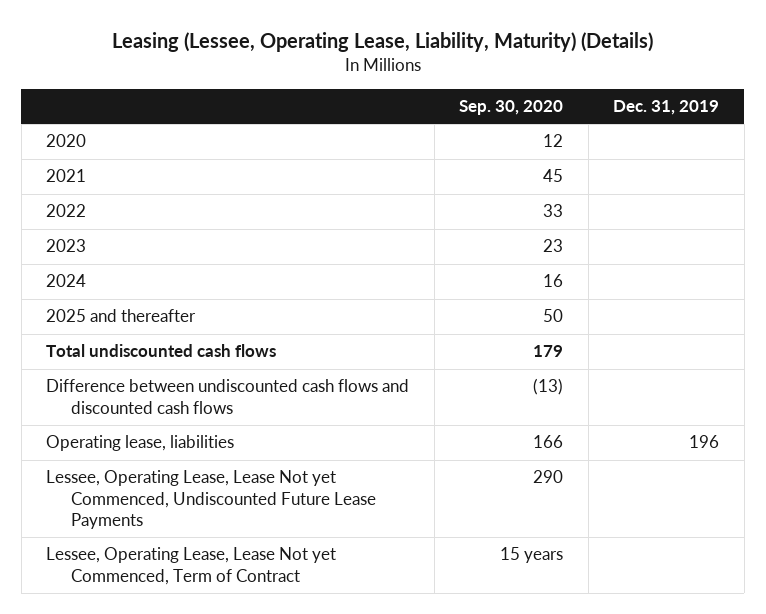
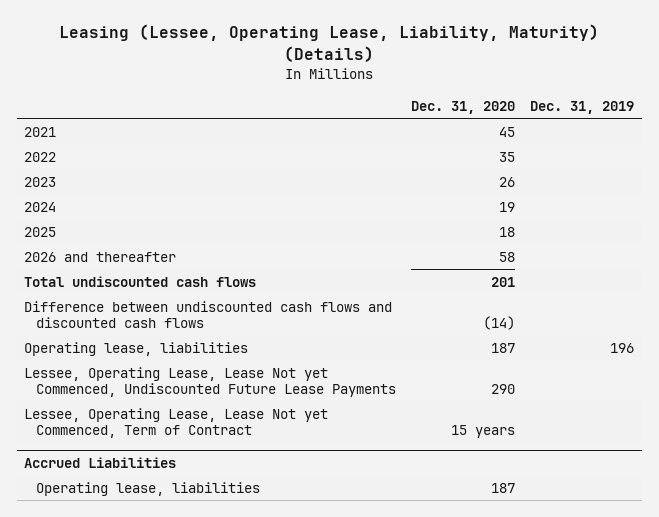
- | Sep. 30, 2020 | Dec. 31, 2019
+ | Dec. 31, 2020 | Dec. 31, 2019
- 2020 | 12 |
- 2025 and thereafter | 50 |
+ 2025 | 18 |
+ 2026 and thereafter | 58 |
+ Accrued Liabilities
+ Operating lease, liabilities | 187 |

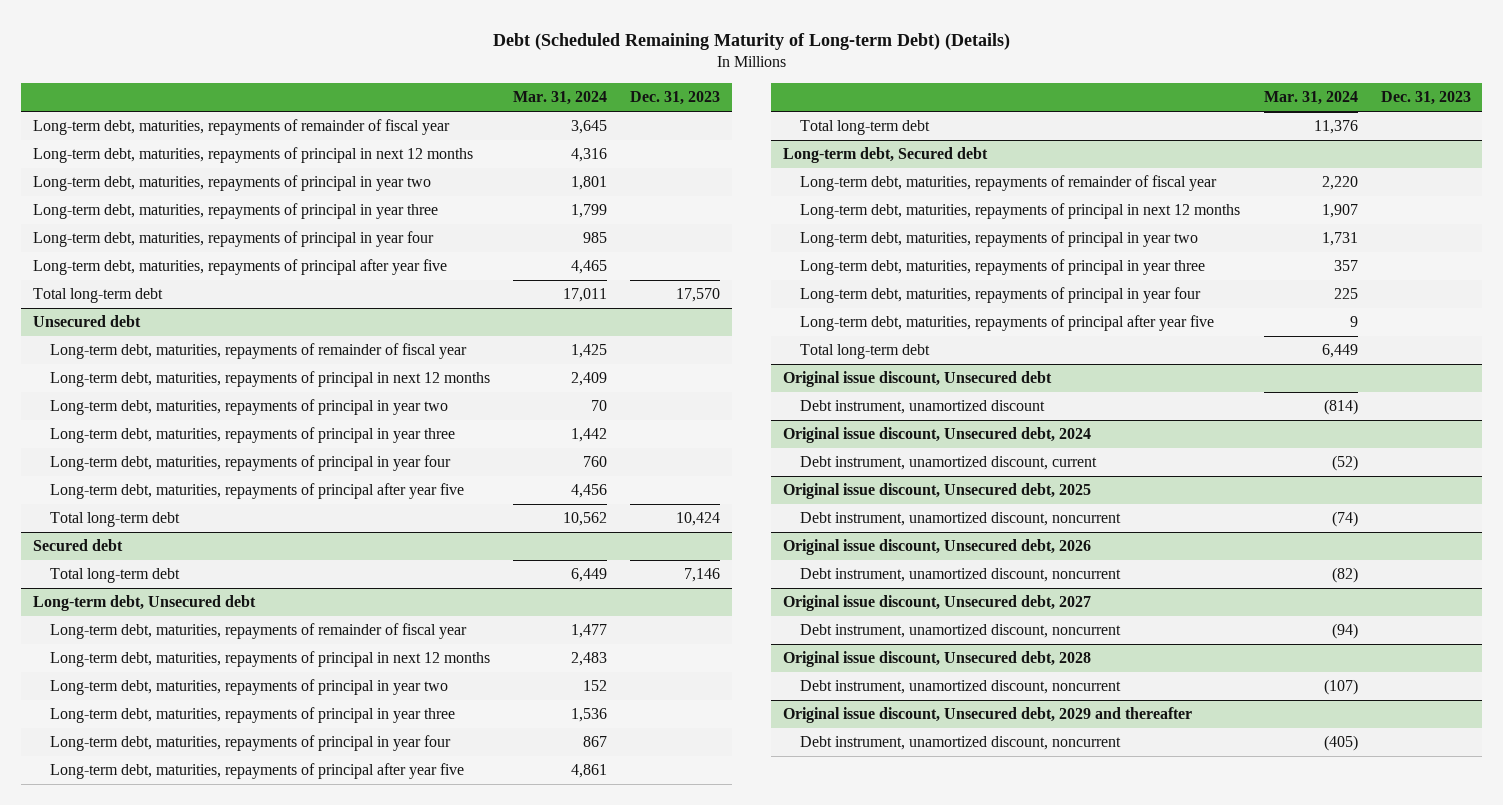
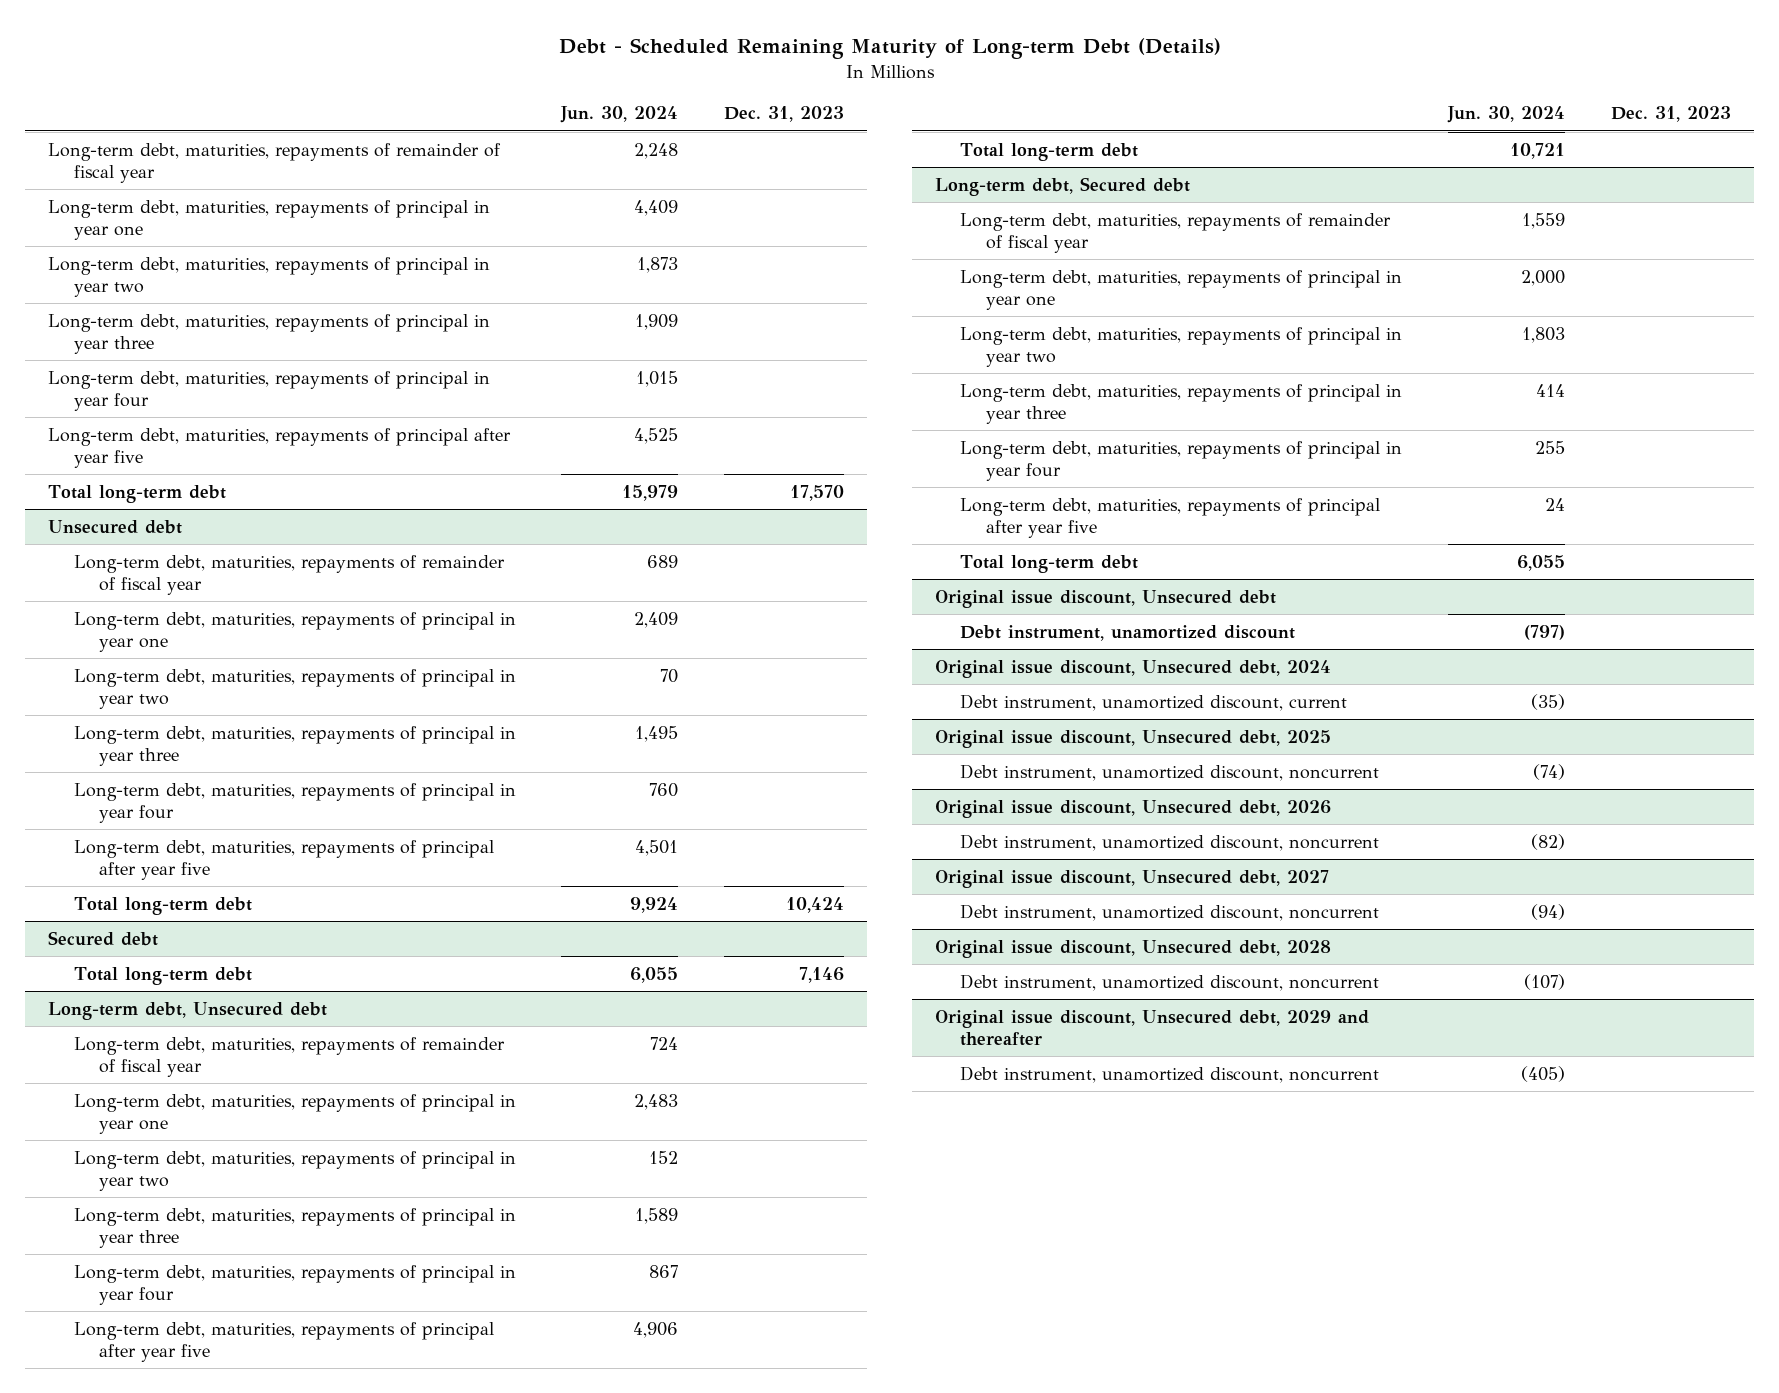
- Debt (Scheduled Remaining Maturity of Long-term Debt) (Details)
+ Debt - Scheduled Remaining Maturity of Long-term Debt (Details)
- | Mar. 31, 2024 | Dec. 31, 2023
+ | Jun. 30, 2024 | Dec. 31, 2023
- Long-term debt, maturities, repayments of principal in next 12 months | 4,316 |
+ Long-term debt, maturities, repayments of principal in year one | 4,409 |
@ Unsecured debt
- Long-term debt, maturities, repayments of principal in next 12 months | 2,409 |
+ Long-term debt, maturities, repayments of principal in year one | 2,409 |
@ Long-term debt, Unsecured debt
- Long-term debt, maturities, repayments of principal in next 12 months | 2,483 |
+ Long-term debt, maturities, repayments of principal in year one | 2,483 |
@ Long-term debt, Secured debt
- Long-term debt, maturities, repayments of principal in next 12 months | 1,907 |
+ Long-term debt, maturities, repayments of principal in year one | 2,000 |

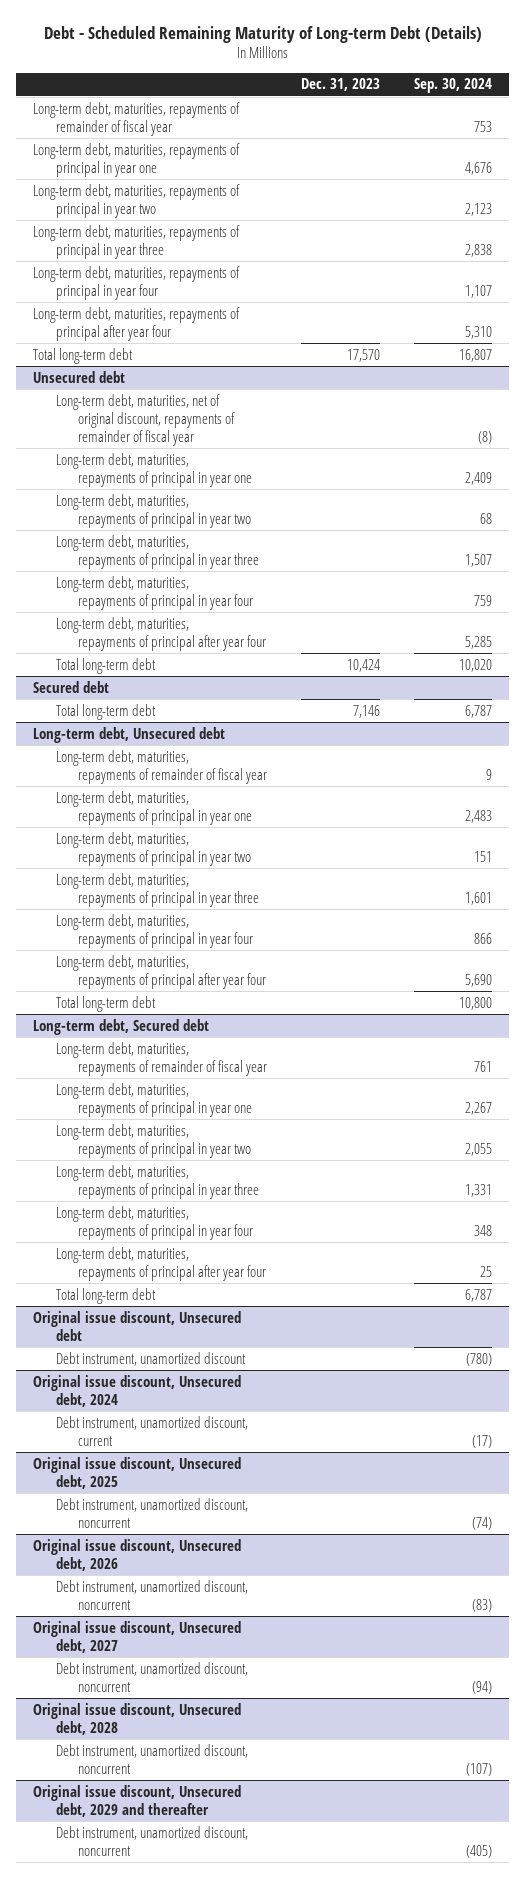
- | Jun. 30, 2024 | Dec. 31, 2023
+ | Dec. 31, 2023 | Sep. 30, 2024
- Long-term debt, maturities, repayments of principal after year five | 4,525 |
+ Long-term debt, maturities, repayments of principal after year four | | 5,310
@ Unsecured debt
- Long-term debt, maturities, repayments of remainder of fiscal year | 689 |
+ Long-term debt, maturities, net of original discount, repayments of remainder of fiscal year | | (8)
- Long-term debt, maturities, repayments of principal after year five | 4,501 |
+ Long-term debt, maturities, repayments of principal after year four | | 5,285
@ Long-term debt, Unsecured debt
- Long-term debt, maturities, repayments of principal after year five | 4,906 |
+ Long-term debt, maturities, repayments of principal after year four | | 5,690
@ Long-term debt, Secured debt
- Long-term debt, maturities, repayments of principal after year five | 24 |
+ Long-term debt, maturities, repayments of principal after year four | | 25

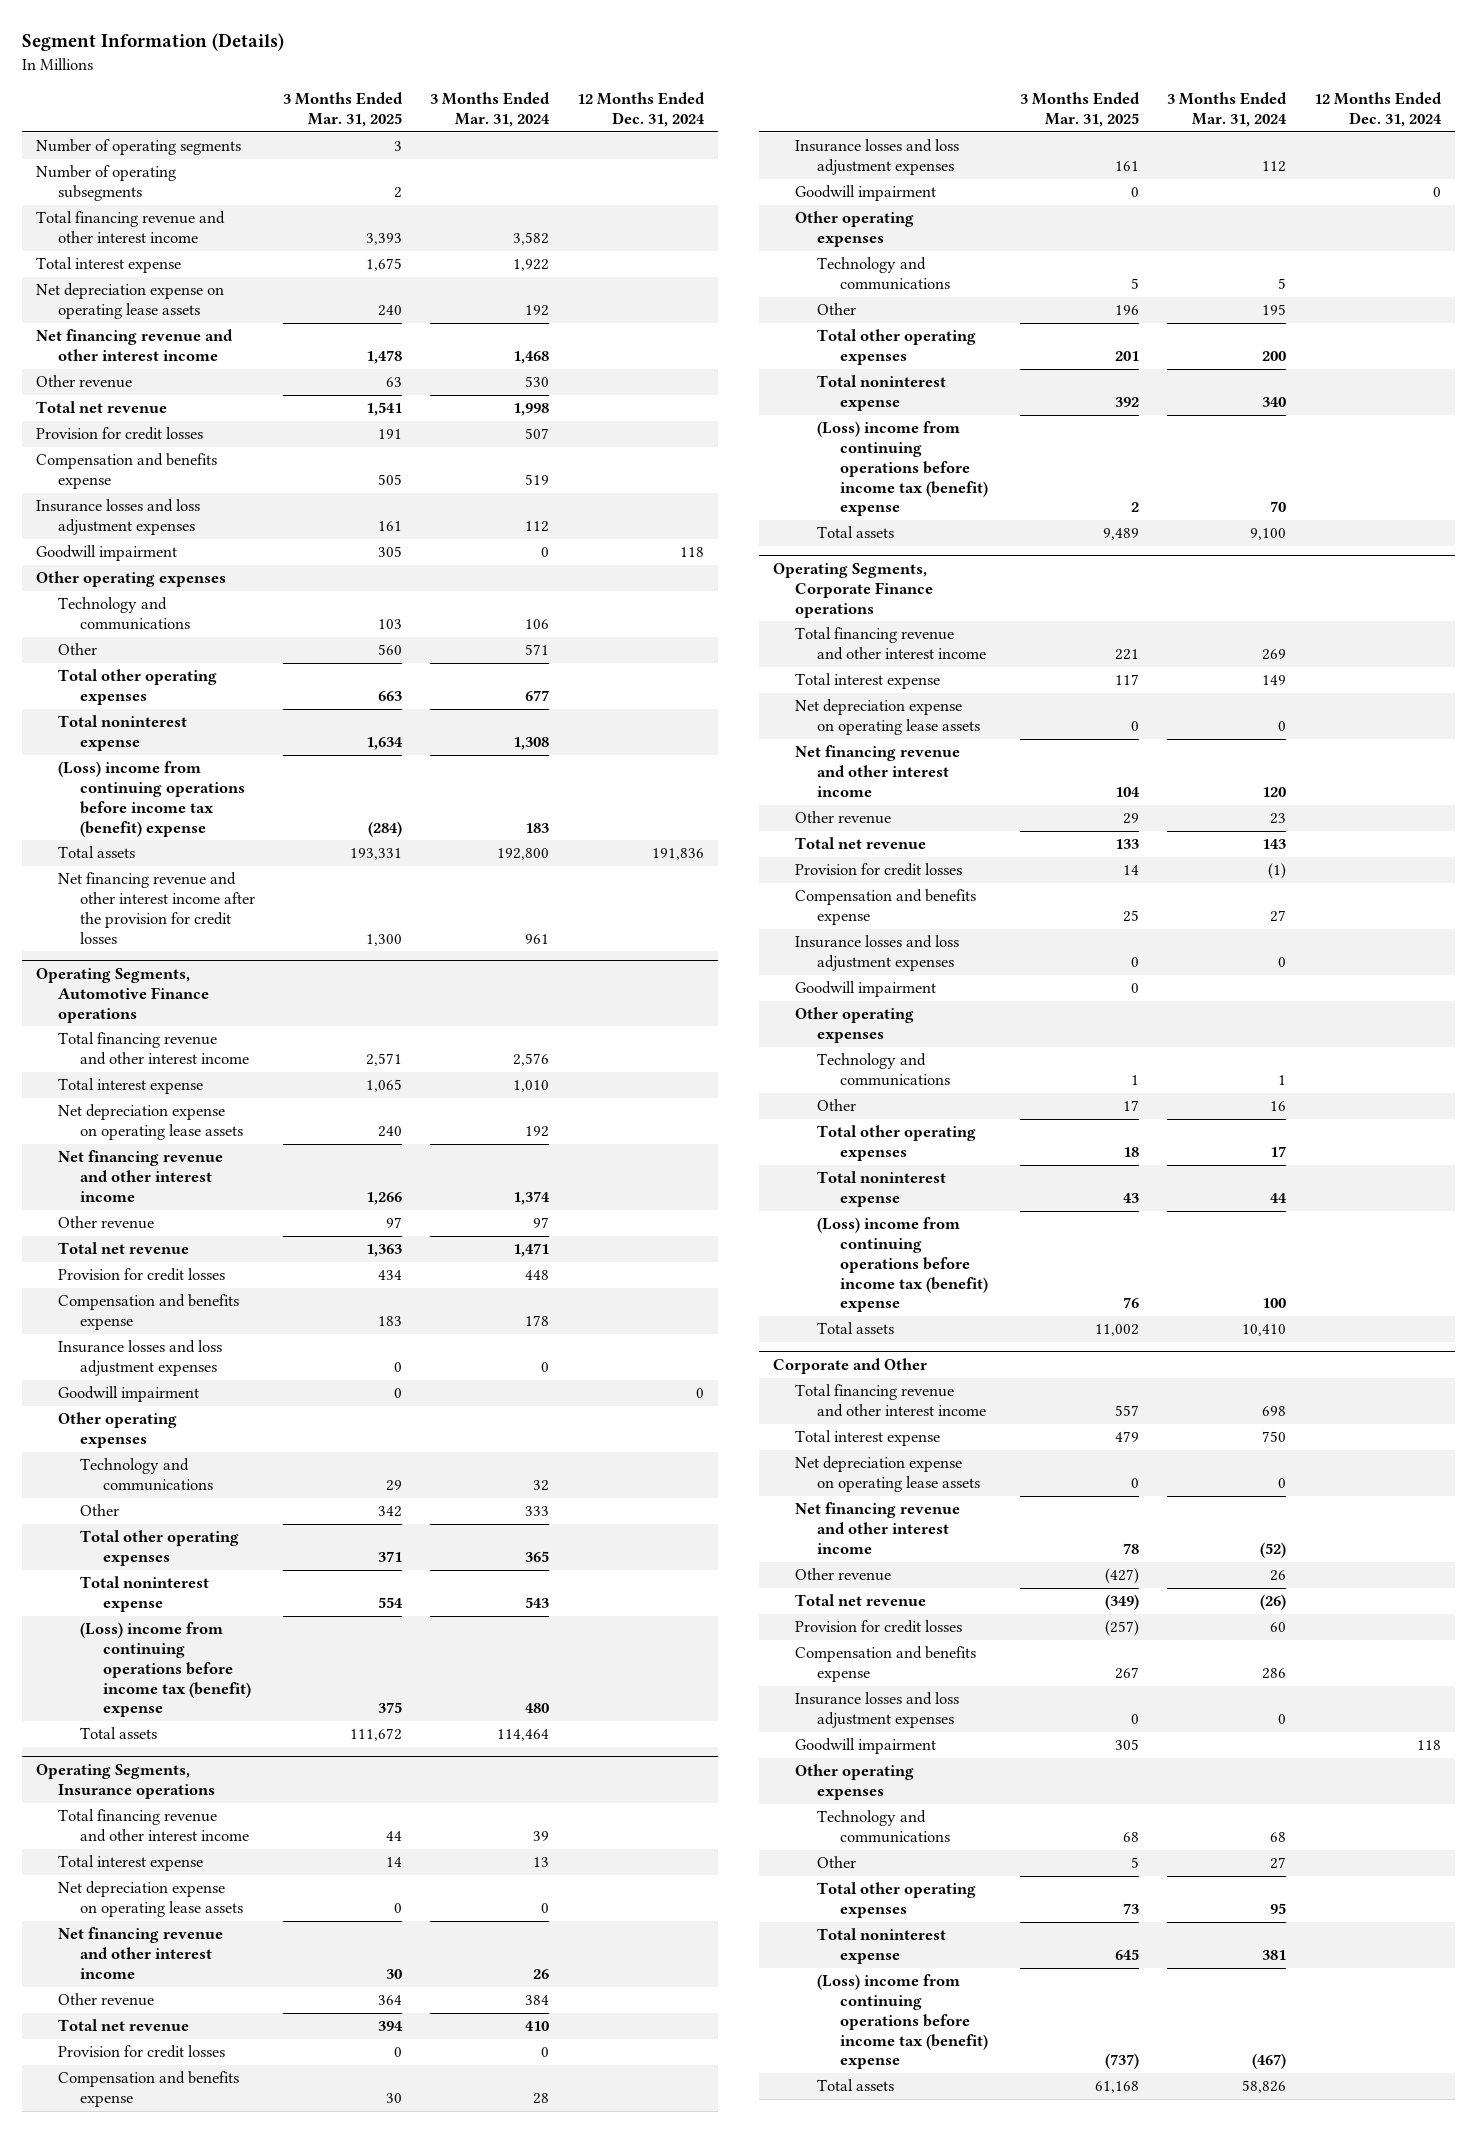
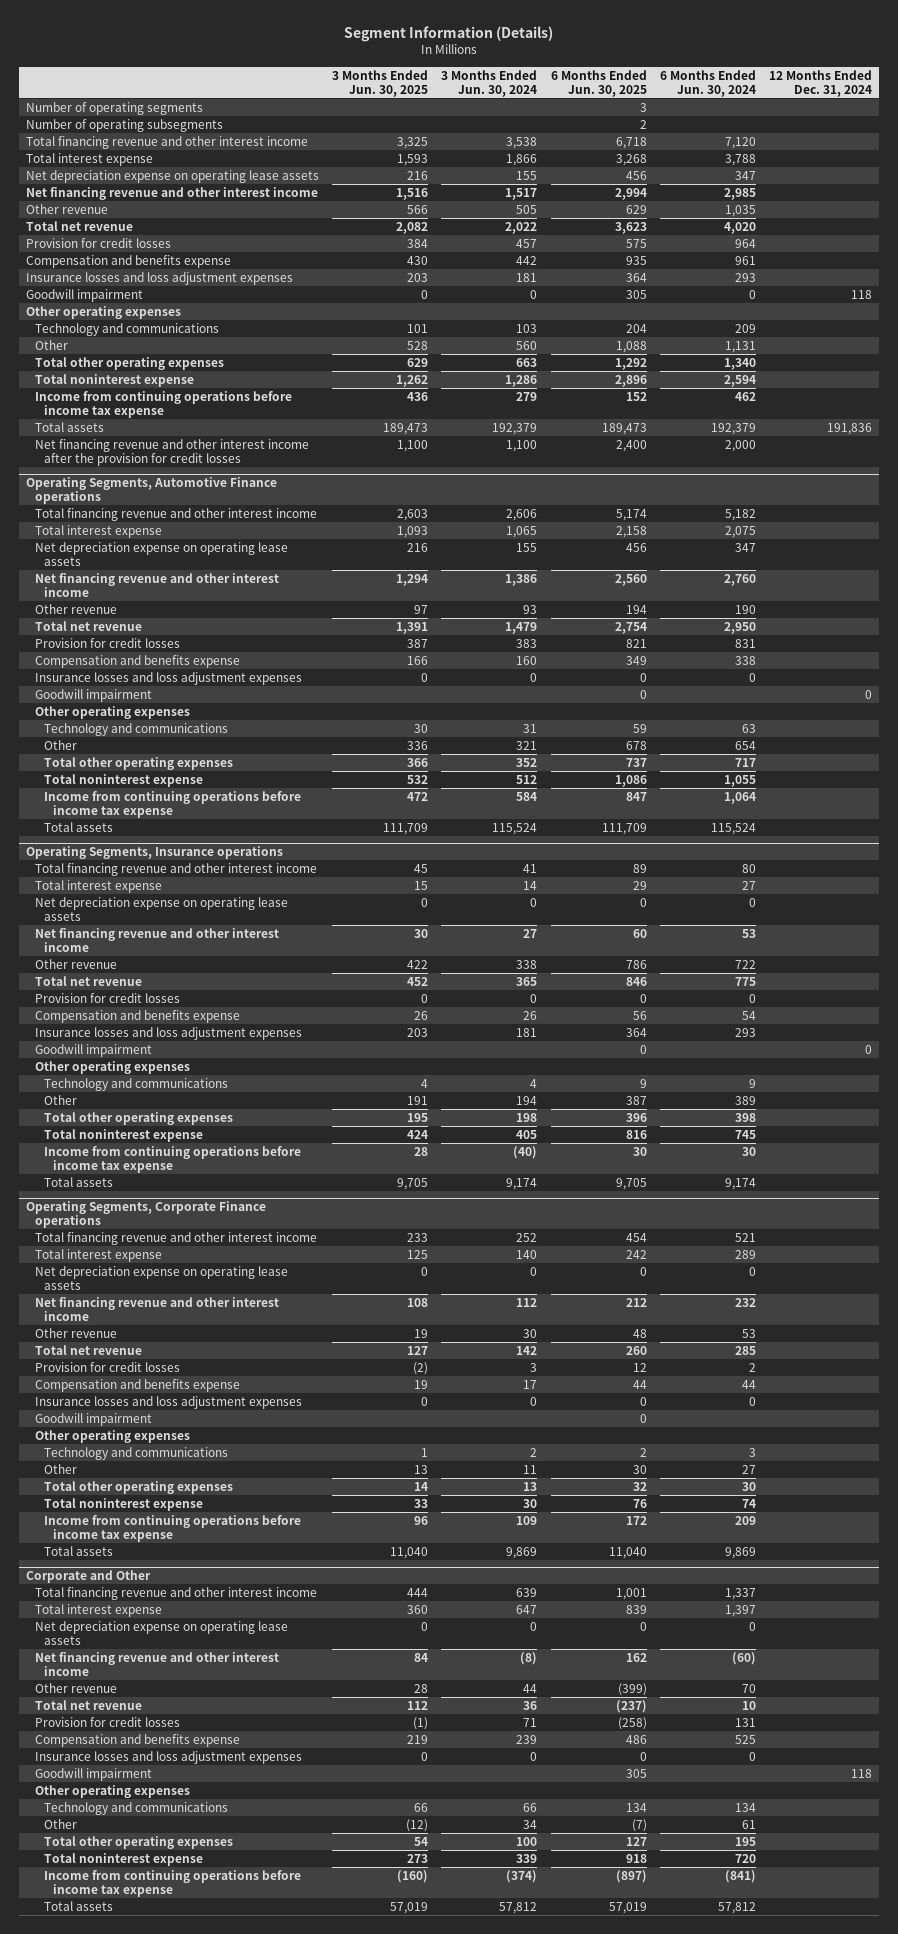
- | 3 Months Ended Mar. 31, 2025 | 3 Months Ended Mar. 31, 2024 | 12 Months Ended Dec. 31, 2024
+ | 3 Months Ended Jun. 30, 2025 | 3 Months Ended Jun. 30, 2024 | 6 Months Ended Jun. 30, 2025 | 6 Months Ended Jun. 30, 2024 | 12 Months Ended Dec. 31, 2024
- (Loss) income from continuing operations before income tax (benefit) expense | (284) | 183 |
+ Income from continuing operations before income tax expense | 436 | 279 | 152 | 462 |
@ Operating Segments, Automotive Finance operations
- (Loss) income from continuing operations before income tax (benefit) expense | 375 | 480 |
+ Income from continuing operations before income tax expense | 472 | 584 | 847 | 1,064 |
@ Operating Segments, Insurance operations
- (Loss) income from continuing operations before income tax (benefit) expense | 2 | 70 |
+ Income from continuing operations before income tax expense | 28 | (40) | 30 | 30 |
@ Operating Segments, Corporate Finance operations
- (Loss) income from continuing operations before income tax (benefit) expense | 76 | 100 |
+ Income from continuing operations before income tax expense | 96 | 109 | 172 | 209 |
@ Corporate and Other
- (Loss) income from continuing operations before income tax (benefit) expense | (737) | (467) |
+ Income from continuing operations before income tax expense | (160) | (374) | (897) | (841) |

